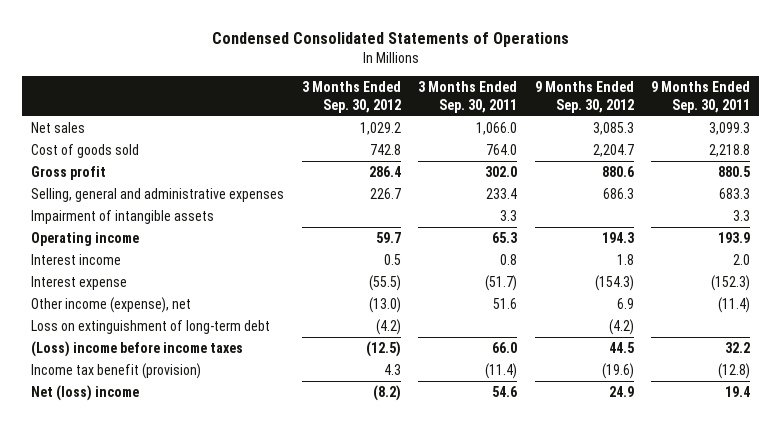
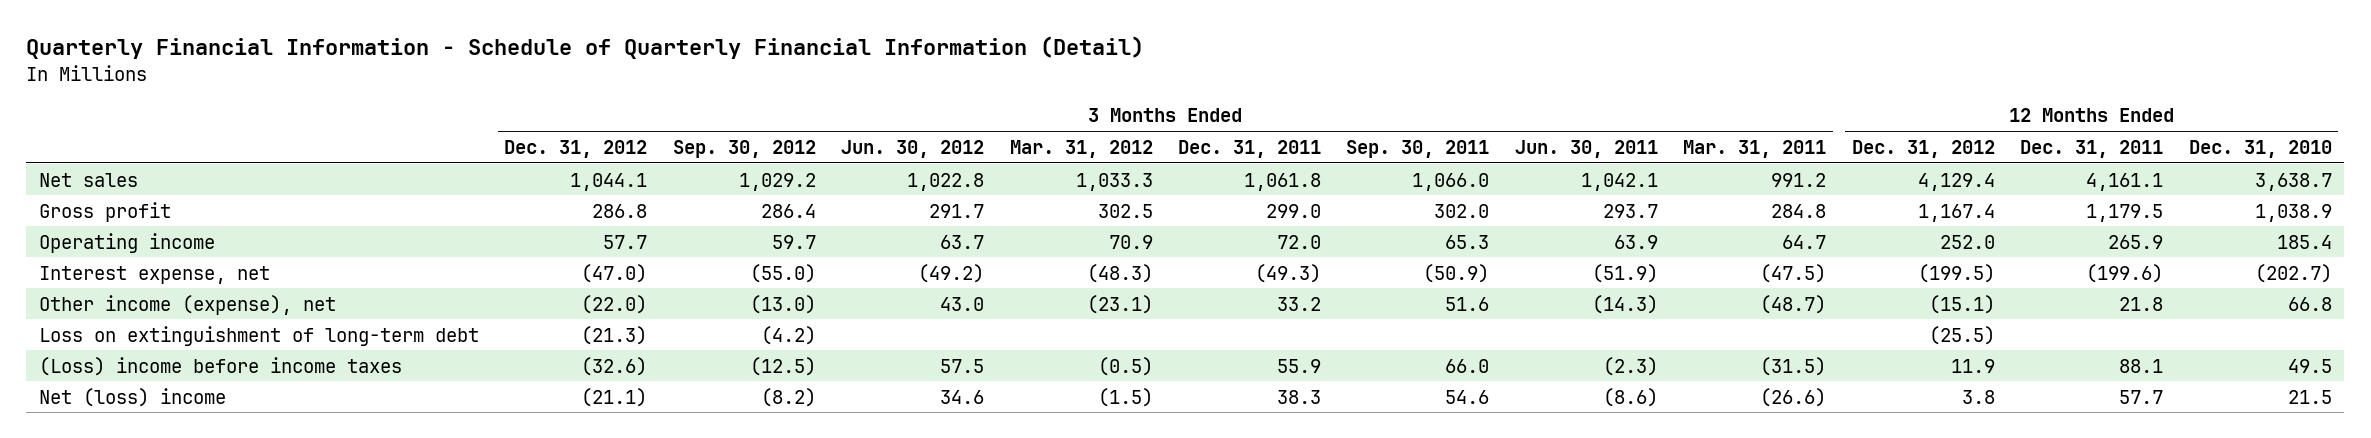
- Condensed Consolidated Statements of Operations
+ Quarterly Financial Information - Schedule of Quarterly Financial Information (Detail)
- | 3 Months Ended Sep. 30, 2012 | 3 Months Ended Sep. 30, 2011 | 9 Months Ended Sep. 30, 2012 | 9 Months Ended Sep. 30, 2011
+ | 3 Months Ended Dec. 31, 2012 | 3 Months Ended Sep. 30, 2012 | 3 Months Ended Jun. 30, 2012 | 3 Months Ended Mar. 31, 2012 | 3 Months Ended Dec. 31, 2011 | 3 Months Ended Sep. 30, 2011 | 3 Months Ended Jun. 30, 2011 | 3 Months Ended Mar. 31, 2011 | 12 Months Ended Dec. 31, 2012 | 12 Months Ended Dec. 31, 2011 | 12 Months Ended Dec. 31, 2010
- Cost of goods sold | 742.8 | 764.0 | 2,204.7 | 2,218.8
- Selling, general and administrative expenses | 226.7 | 233.4 | 686.3 | 683.3
- Impairment of intangible assets | | 3.3 | | 3.3
- Interest income | 0.5 | 0.8 | 1.8 | 2.0
- Interest expense | (55.5) | (51.7) | (154.3) | (152.3)
+ Interest expense, net | (47.0) | (55.0) | (49.2) | (48.3) | (49.3) | (50.9) | (51.9) | (47.5) | (199.5) | (199.6) | (202.7)
- Income tax benefit (provision) | 4.3 | (11.4) | (19.6) | (12.8)

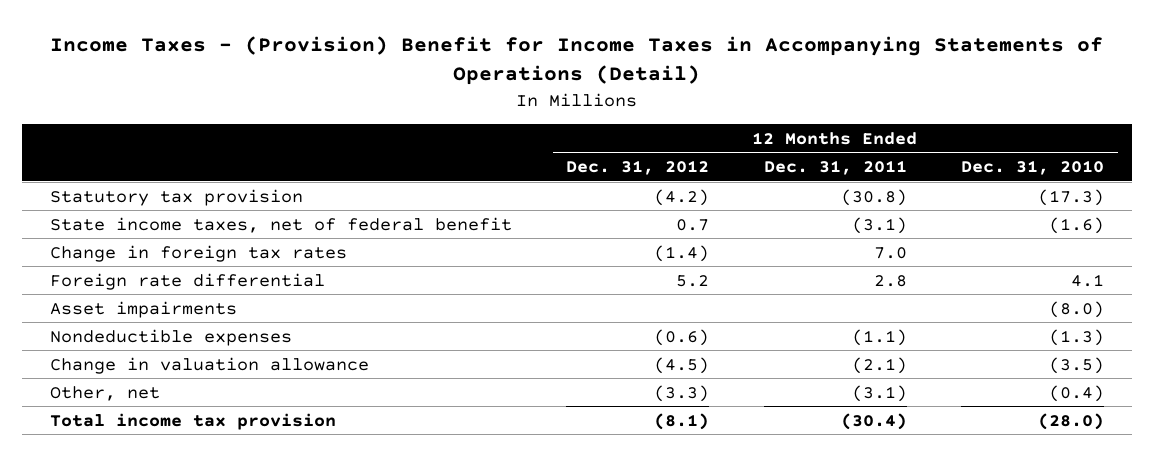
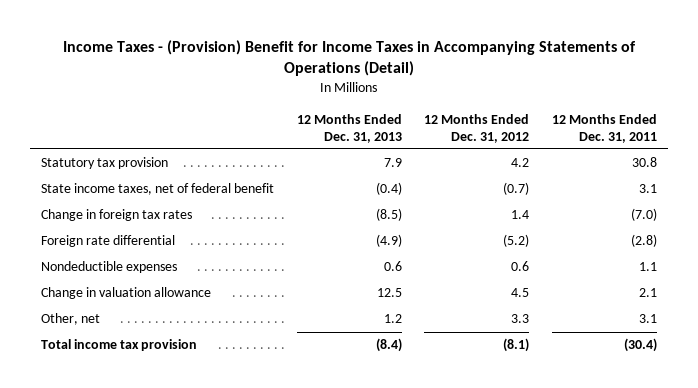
- | 12 Months Ended Dec. 31, 2012 | 12 Months Ended Dec. 31, 2011 | 12 Months Ended Dec. 31, 2010
+ | 12 Months Ended Dec. 31, 2013 | 12 Months Ended Dec. 31, 2012 | 12 Months Ended Dec. 31, 2011
- Statutory tax provision | (4.2) | (30.8) | (17.3)
- State income taxes, net of federal benefit | 0.7 | (3.1) | (1.6)
- Change in foreign tax rates | (1.4) | 7.0 |
- Foreign rate differential | 5.2 | 2.8 | 4.1
- Asset impairments | | | (8.0)
- Nondeductible expenses | (0.6) | (1.1) | (1.3)
- Change in valuation allowance | (4.5) | (2.1) | (3.5)
- Other, net | (3.3) | (3.1) | (0.4)
+ Statutory tax provision | 7.9 | 4.2 | 30.8
+ State income taxes, net of federal benefit | (0.4) | (0.7) | 3.1
+ Change in foreign tax rates | (8.5) | 1.4 | (7.0)
+ Foreign rate differential | (4.9) | (5.2) | (2.8)
+ Nondeductible expenses | 0.6 | 0.6 | 1.1
+ Change in valuation allowance | 12.5 | 4.5 | 2.1
+ Other, net | 1.2 | 3.3 | 3.1

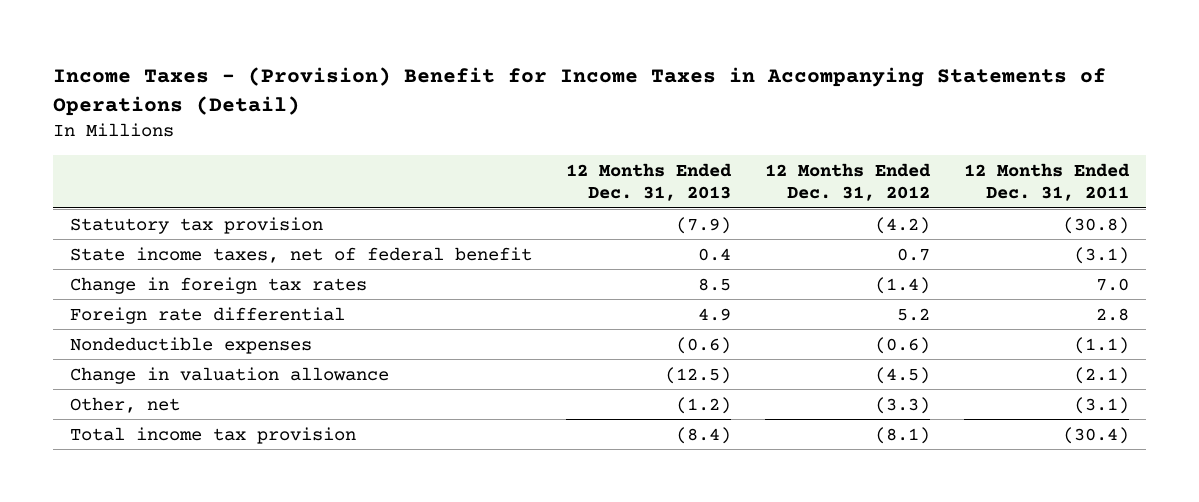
- Statutory tax provision | 7.9 | 4.2 | 30.8
- State income taxes, net of federal benefit | (0.4) | (0.7) | 3.1
- Change in foreign tax rates | (8.5) | 1.4 | (7.0)
- Foreign rate differential | (4.9) | (5.2) | (2.8)
- Nondeductible expenses | 0.6 | 0.6 | 1.1
- Change in valuation allowance | 12.5 | 4.5 | 2.1
- Other, net | 1.2 | 3.3 | 3.1
+ Statutory tax provision | (7.9) | (4.2) | (30.8)
+ State income taxes, net of federal benefit | 0.4 | 0.7 | (3.1)
+ Change in foreign tax rates | 8.5 | (1.4) | 7.0
+ Foreign rate differential | 4.9 | 5.2 | 2.8
+ Nondeductible expenses | (0.6) | (0.6) | (1.1)
+ Change in valuation allowance | (12.5) | (4.5) | (2.1)
+ Other, net | (1.2) | (3.3) | (3.1)

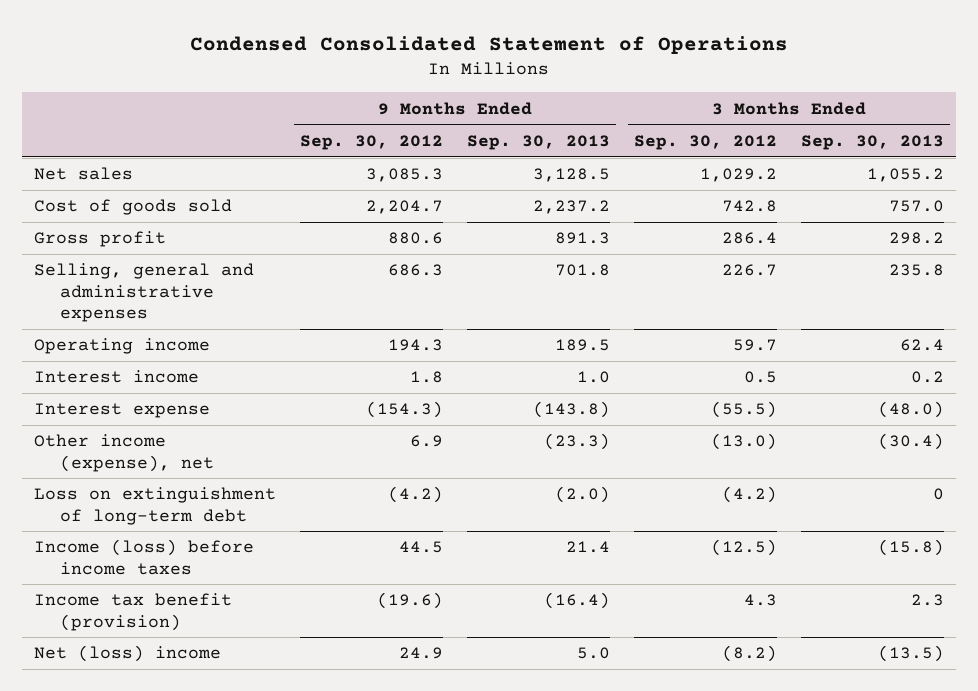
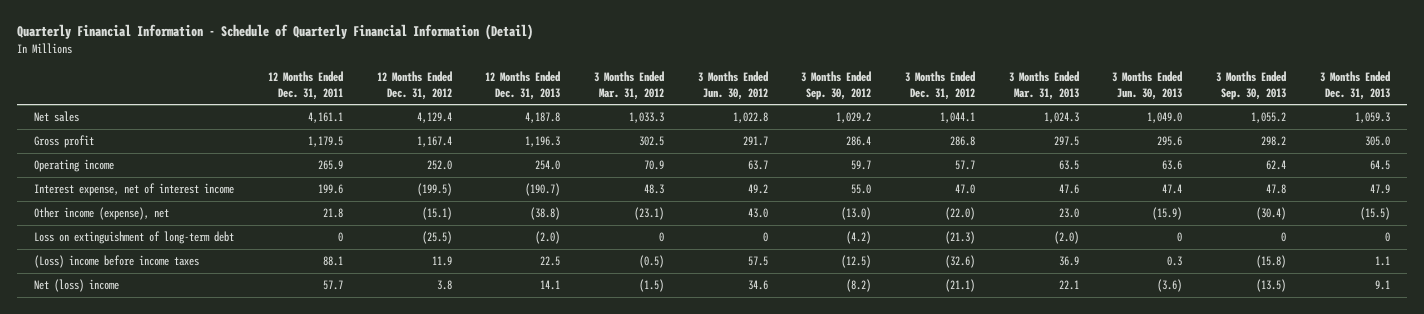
- Condensed Consolidated Statement of Operations
+ Quarterly Financial Information - Schedule of Quarterly Financial Information (Detail)
- | 9 Months Ended Sep. 30, 2012 | 9 Months Ended Sep. 30, 2013 | 3 Months Ended Sep. 30, 2012 | 3 Months Ended Sep. 30, 2013
+ | 12 Months Ended Dec. 31, 2011 | 12 Months Ended Dec. 31, 2012 | 12 Months Ended Dec. 31, 2013 | 3 Months Ended Mar. 31, 2012 | 3 Months Ended Jun. 30, 2012 | 3 Months Ended Sep. 30, 2012 | 3 Months Ended Dec. 31, 2012 | 3 Months Ended Mar. 31, 2013 | 3 Months Ended Jun. 30, 2013 | 3 Months Ended Sep. 30, 2013 | 3 Months Ended Dec. 31, 2013
- Cost of goods sold | 2,204.7 | 2,237.2 | 742.8 | 757.0
- Selling, general and administrative expenses | 686.3 | 701.8 | 226.7 | 235.8
- Interest income | 1.8 | 1.0 | 0.5 | 0.2
- Interest expense | (154.3) | (143.8) | (55.5) | (48.0)
+ Interest expense, net of interest income | 199.6 | (199.5) | (190.7) | 48.3 | 49.2 | 55.0 | 47.0 | 47.6 | 47.4 | 47.8 | 47.9
- Income (loss) before income taxes | 44.5 | 21.4 | (12.5) | (15.8)
- Income tax benefit (provision) | (19.6) | (16.4) | 4.3 | 2.3
+ (Loss) income before income taxes | 88.1 | 11.9 | 22.5 | (0.5) | 57.5 | (12.5) | (32.6) | 36.9 | 0.3 | (15.8) | 1.1

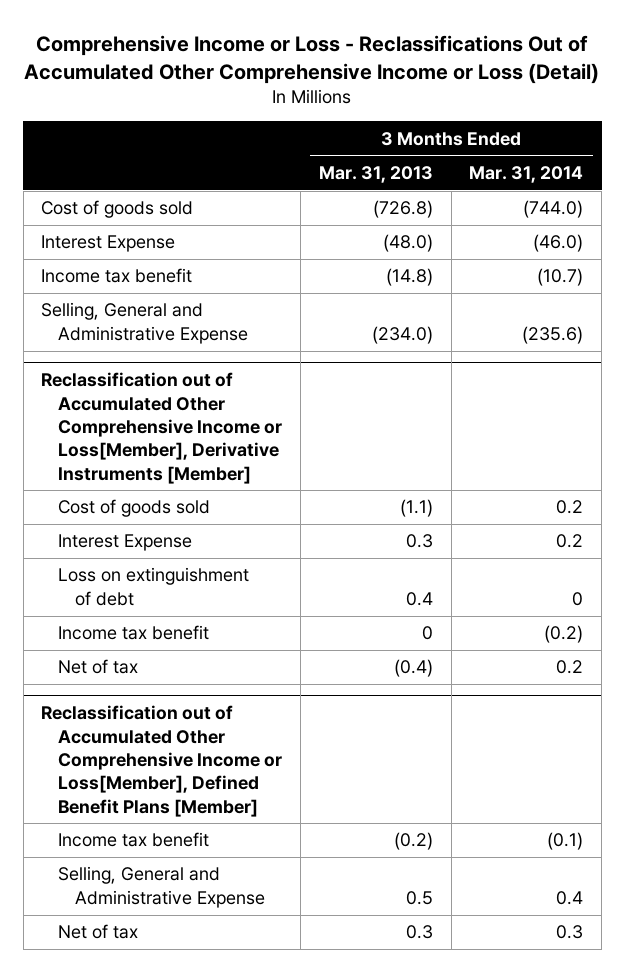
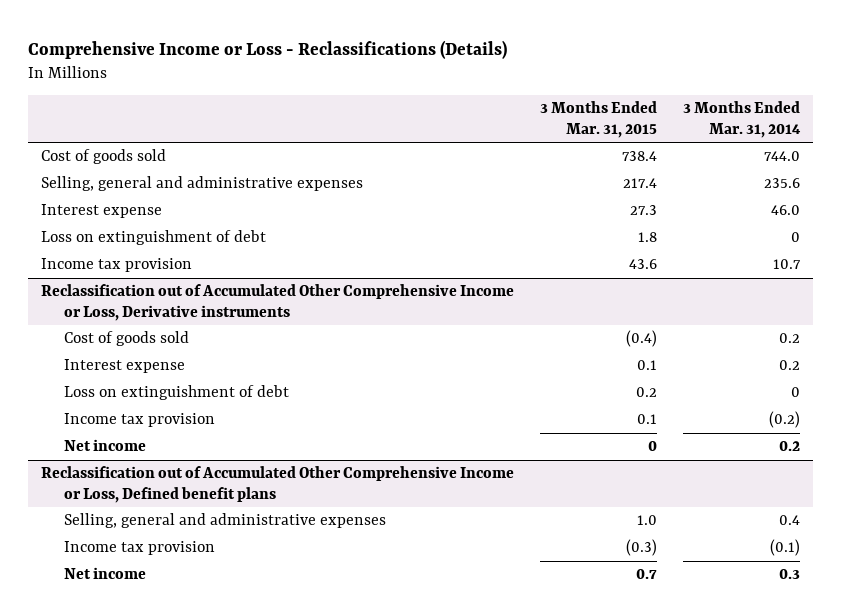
- Comprehensive Income or Loss - Reclassifications Out of Accumulated Other Comprehensive Income or Loss (Detail)
+ Comprehensive Income or Loss - Reclassifications (Details)
- | 3 Months Ended Mar. 31, 2013 | 3 Months Ended Mar. 31, 2014
+ | 3 Months Ended Mar. 31, 2015 | 3 Months Ended Mar. 31, 2014
- Cost of goods sold | (726.8) | (744.0)
- Interest Expense | (48.0) | (46.0)
- Income tax benefit | (14.8) | (10.7)
- Selling, General and Administrative Expense | (234.0) | (235.6)
- Reclassification out of Accumulated Other Comprehensive Income or Loss[Member], Derivative Instruments [Member]
+ Cost of goods sold | 738.4 | 744.0
+ Selling, general and administrative expenses | 217.4 | 235.6
+ Interest expense | 27.3 | 46.0
+ Loss on extinguishment of debt | 1.8 | 0
+ Income tax provision | 43.6 | 10.7
+ Reclassification out of Accumulated Other Comprehensive Income or Loss, Derivative instruments
- Interest Expense | 0.3 | 0.2
+ Interest expense | 0.1 | 0.2
- Income tax benefit | 0 | (0.2)
- Net of tax | (0.4) | 0.2
- Reclassification out of Accumulated Other Comprehensive Income or Loss[Member], Defined Benefit Plans [Member]
- Income tax benefit | (0.2) | (0.1)
- Selling, General and Administrative Expense | 0.5 | 0.4
- Net of tax | 0.3 | 0.3
+ Income tax provision | 0.1 | (0.2)
+ Net income | 0 | 0.2
+ Reclassification out of Accumulated Other Comprehensive Income or Loss, Defined benefit plans
+ Selling, general and administrative expenses | 1.0 | 0.4
+ Income tax provision | (0.3) | (0.1)
+ Net income | 0.7 | 0.3

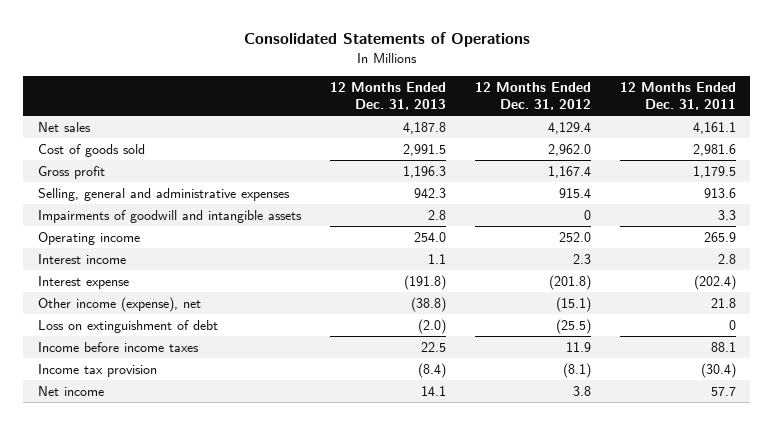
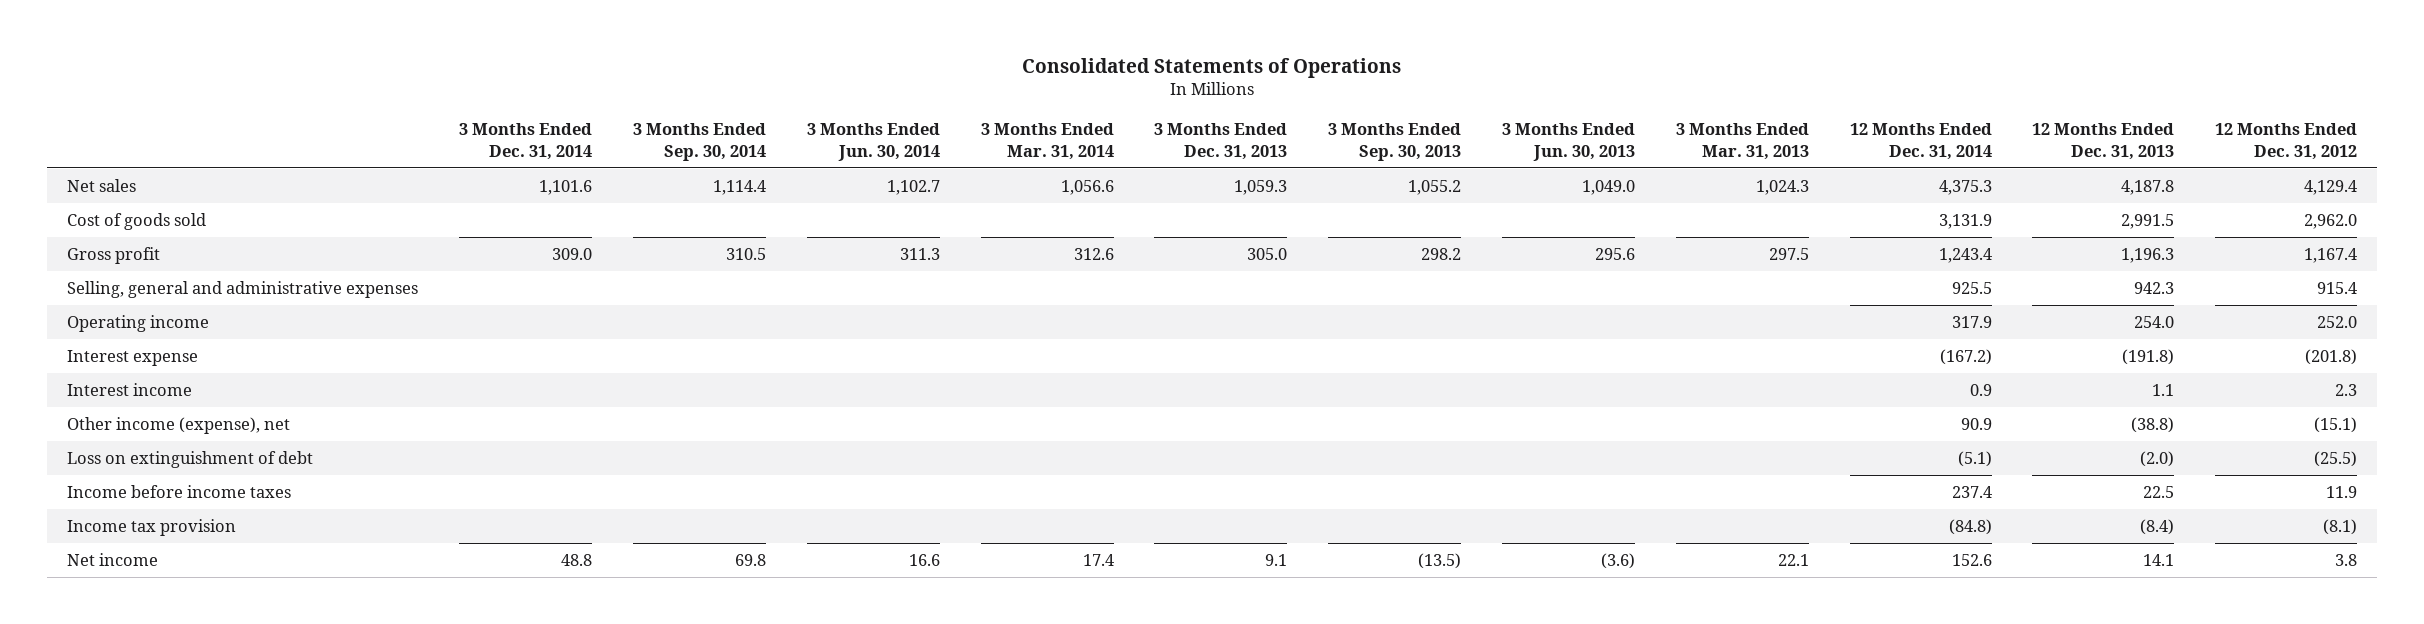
- | 12 Months Ended Dec. 31, 2013 | 12 Months Ended Dec. 31, 2012 | 12 Months Ended Dec. 31, 2011
+ | 3 Months Ended Dec. 31, 2014 | 3 Months Ended Sep. 30, 2014 | 3 Months Ended Jun. 30, 2014 | 3 Months Ended Mar. 31, 2014 | 3 Months Ended Dec. 31, 2013 | 3 Months Ended Sep. 30, 2013 | 3 Months Ended Jun. 30, 2013 | 3 Months Ended Mar. 31, 2013 | 12 Months Ended Dec. 31, 2014 | 12 Months Ended Dec. 31, 2013 | 12 Months Ended Dec. 31, 2012
- Impairments of goodwill and intangible assets | 2.8 | 0 | 3.3
moved down: Interest income | | | | | | | | | 0.9 | 1.1 | 2.3

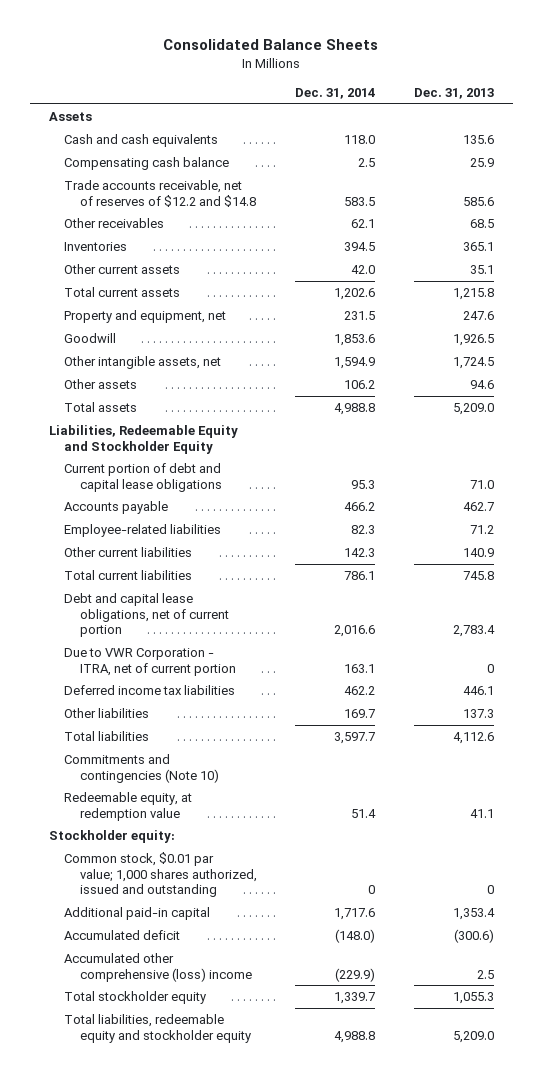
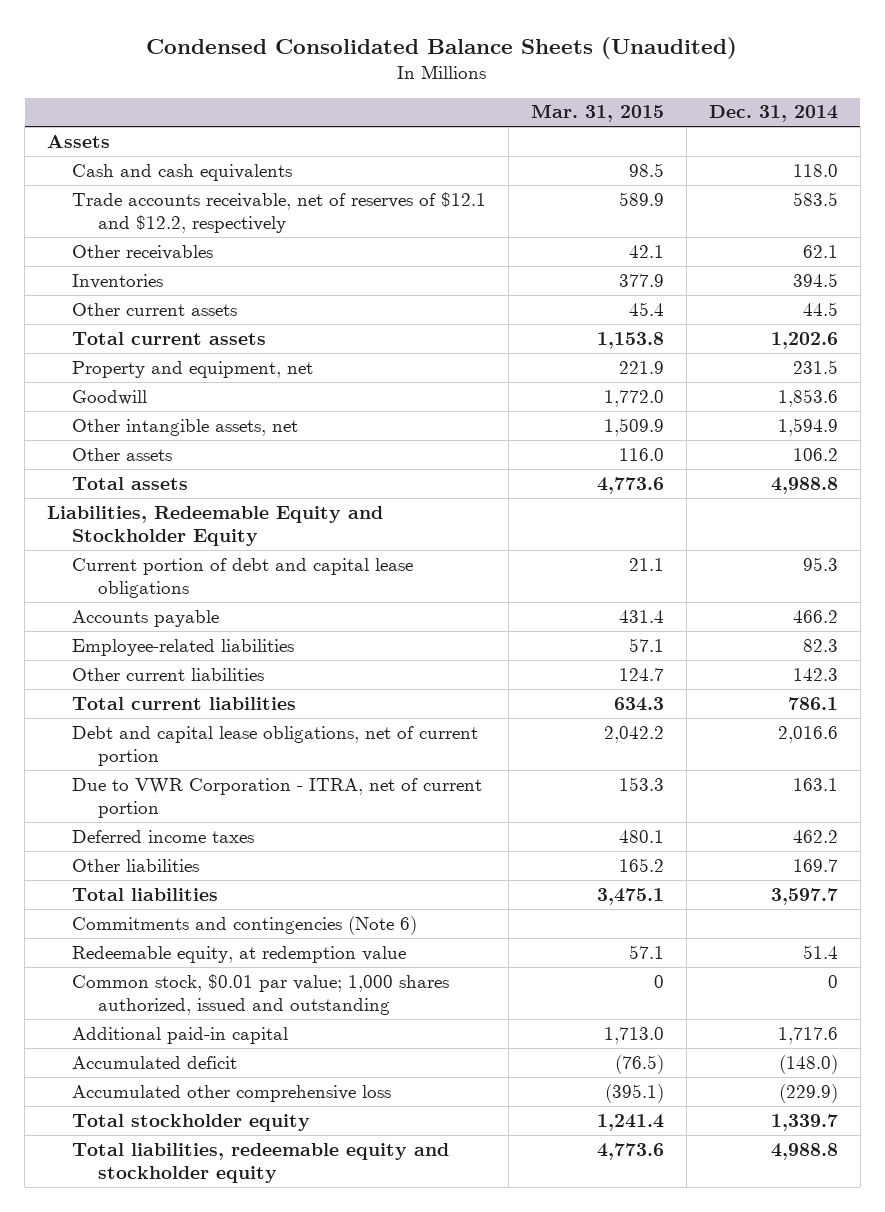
- Consolidated Balance Sheets
+ Condensed Consolidated Balance Sheets (Unaudited)
- | Dec. 31, 2014 | Dec. 31, 2013
+ | Mar. 31, 2015 | Dec. 31, 2014
- Compensating cash balance | 2.5 | 25.9
- Trade accounts receivable, net of reserves of $12.2 and $14.8 | 583.5 | 585.6
+ Trade accounts receivable, net of reserves of $12.1 and $12.2, respectively | 589.9 | 583.5
- Other current assets | 42.0 | 35.1
+ Other current assets | 45.4 | 44.5
- Deferred income tax liabilities | 462.2 | 446.1
+ Deferred income taxes | 480.1 | 462.2
- Commitments and contingencies (Note 10)
+ Commitments and contingencies (Note 6)
- Stockholder equity:
- Accumulated other comprehensive (loss) income | (229.9) | 2.5
+ Accumulated other comprehensive loss | (395.1) | (229.9)

